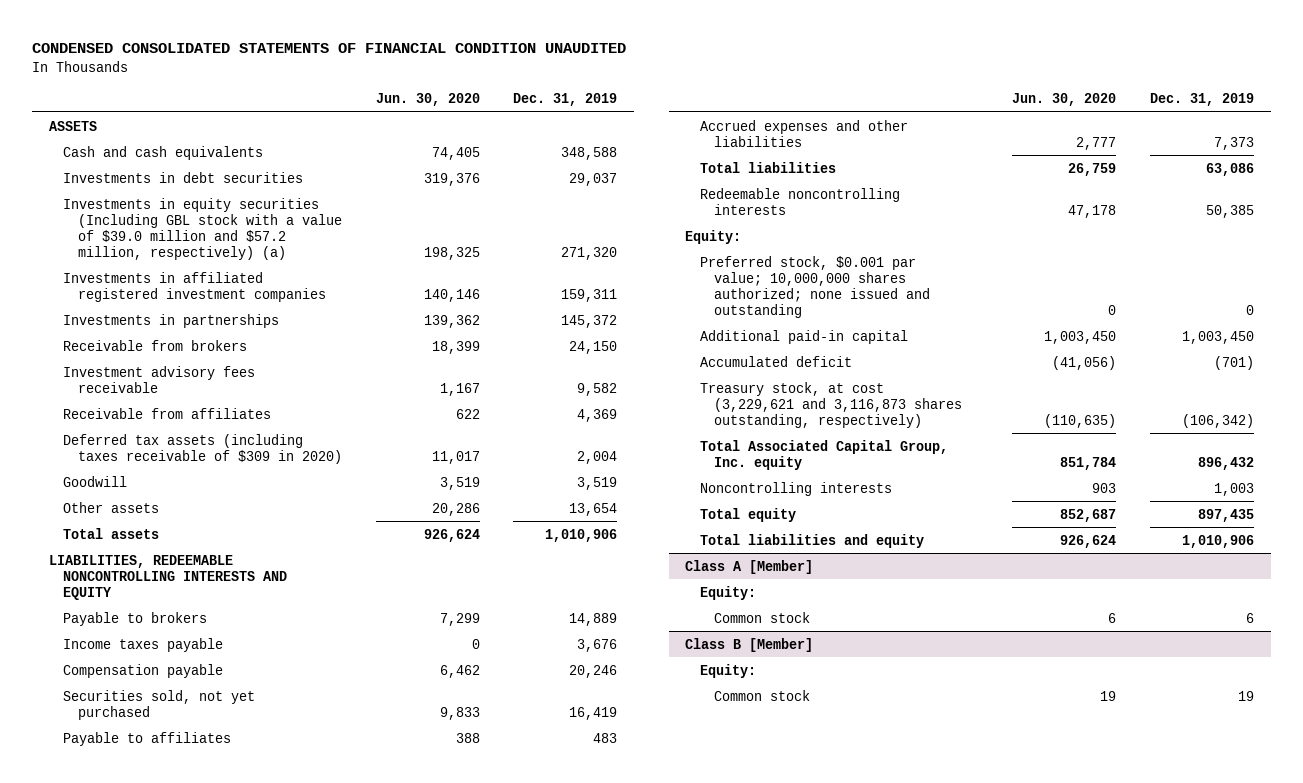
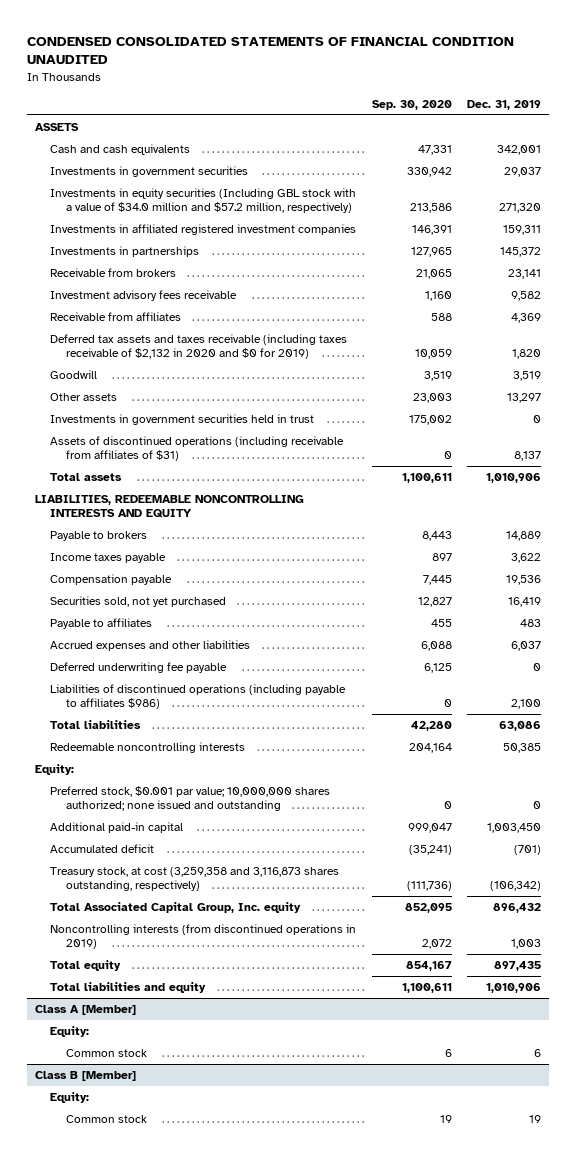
- | Jun. 30, 2020 | Dec. 31, 2019
+ | Sep. 30, 2020 | Dec. 31, 2019
- Cash and cash equivalents | 74,405 | 348,588
- Investments in debt securities | 319,376 | 29,037
- Investments in equity securities (Including GBL stock with a value of $39.0 million and $57.2 million, respectively) (a) | 198,325 | 271,320
+ Cash and cash equivalents | 47,331 | 342,001
+ Investments in government securities | 330,942 | 29,037
+ Investments in equity securities (Including GBL stock with a value of $34.0 million and $57.2 million, respectively) | 213,586 | 271,320
- Receivable from brokers | 18,399 | 24,150
+ Receivable from brokers | 21,065 | 23,141
- Deferred tax assets (including taxes receivable of $309 in 2020) | 11,017 | 2,004
+ Deferred tax assets and taxes receivable (including taxes receivable of $2,132 in 2020 and $0 for 2019) | 10,059 | 1,820
- Other assets | 20,286 | 13,654
+ Other assets | 23,003 | 13,297
+ Investments in government securities held in trust | 175,002 | 0
+ Assets of discontinued operations (including receivable from affiliates of $31) | 0 | 8,137
- Income taxes payable | 0 | 3,676
- Compensation payable | 6,462 | 20,246
+ Income taxes payable | 897 | 3,622
+ Compensation payable | 7,445 | 19,536
- Accrued expenses and other liabilities | 2,777 | 7,373
+ Accrued expenses and other liabilities | 6,088 | 6,037
+ Deferred underwriting fee payable | 6,125 | 0
+ Liabilities of discontinued operations (including payable to affiliates $986) | 0 | 2,100
- Treasury stock, at cost (3,229,621 and 3,116,873 shares outstanding, respectively) | (110,635) | (106,342)
+ Treasury stock, at cost (3,259,358 and 3,116,873 shares outstanding, respectively) | (111,736) | (106,342)
- Noncontrolling interests | 903 | 1,003
+ Noncontrolling interests (from discontinued operations in 2019) | 2,072 | 1,003

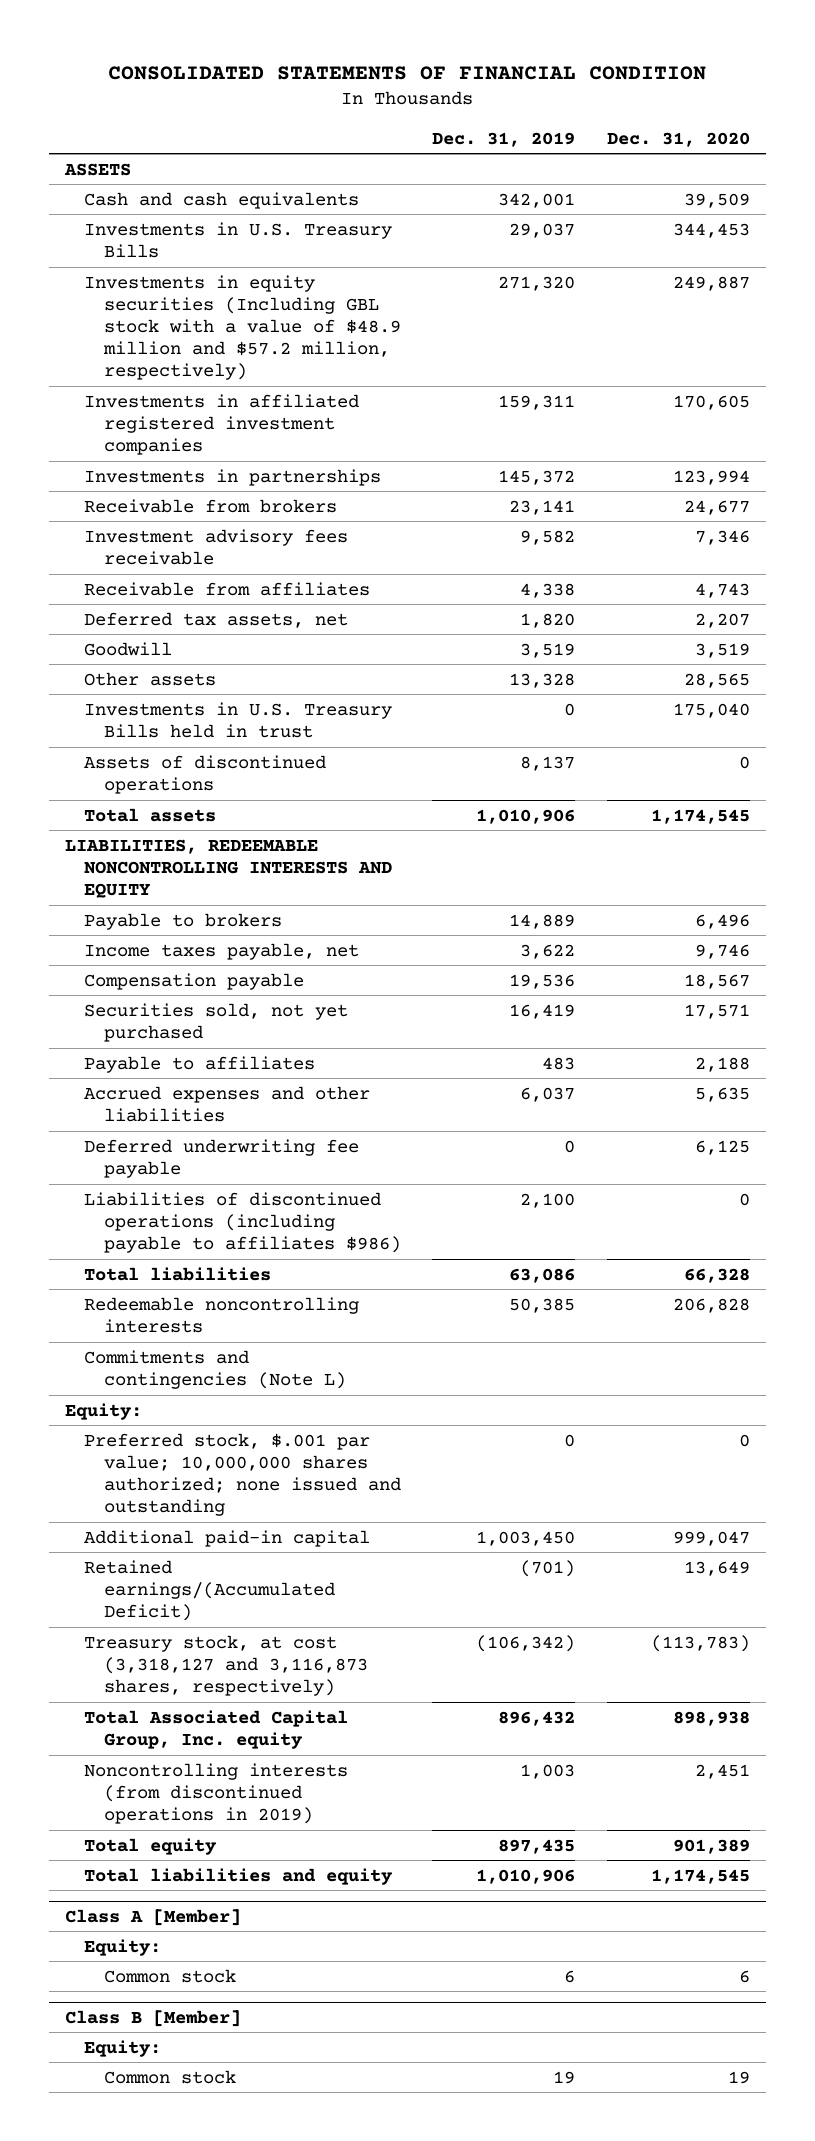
- CONDENSED CONSOLIDATED STATEMENTS OF FINANCIAL CONDITION UNAUDITED
+ CONSOLIDATED STATEMENTS OF FINANCIAL CONDITION
- | Sep. 30, 2020 | Dec. 31, 2019
+ | Dec. 31, 2019 | Dec. 31, 2020
- Investments in government securities | 330,942 | 29,037
- Investments in equity securities (Including GBL stock with a value of $34.0 million and $57.2 million, respectively) | 213,586 | 271,320
+ Investments in U.S. Treasury Bills | 29,037 | 344,453
+ Investments in equity securities (Including GBL stock with a value of $48.9 million and $57.2 million, respectively) | 271,320 | 249,887
- Receivable from affiliates | 588 | 4,369
- Deferred tax assets and taxes receivable (including taxes receivable of $2,132 in 2020 and $0 for 2019) | 10,059 | 1,820
+ Receivable from affiliates | 4,338 | 4,743
+ Deferred tax assets, net | 1,820 | 2,207
- Other assets | 23,003 | 13,297
- Investments in government securities held in trust | 175,002 | 0
- Assets of discontinued operations (including receivable from affiliates of $31) | 0 | 8,137
+ Other assets | 13,328 | 28,565
+ Investments in U.S. Treasury Bills held in trust | 0 | 175,040
+ Assets of discontinued operations | 8,137 | 0
- Income taxes payable | 897 | 3,622
+ Income taxes payable, net | 3,622 | 9,746
+ Commitments and contingencies (Note L)
- Preferred stock, $0.001 par value; 10,000,000 shares authorized; none issued and outstanding | 0 | 0
+ Preferred stock, $.001 par value; 10,000,000 shares authorized; none issued and outstanding | 0 | 0
- Accumulated deficit | (35,241) | (701)
- Treasury stock, at cost (3,259,358 and 3,116,873 shares outstanding, respectively) | (111,736) | (106,342)
+ Retained earnings/(Accumulated Deficit) | (701) | 13,649
+ Treasury stock, at cost (3,318,127 and 3,116,873 shares, respectively) | (106,342) | (113,783)

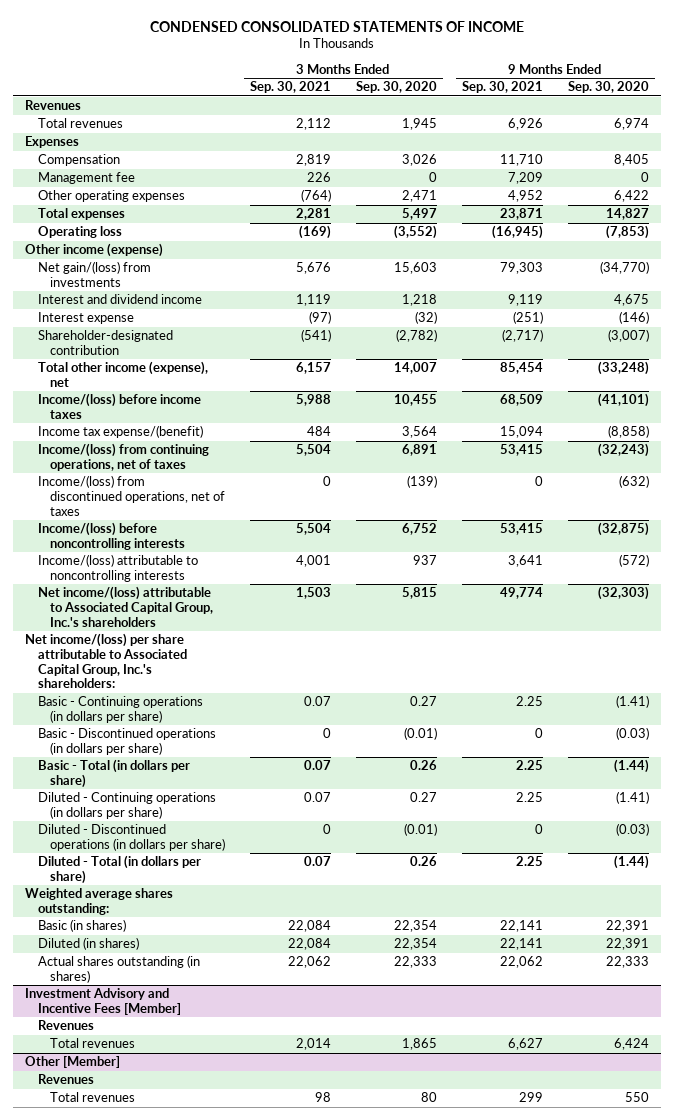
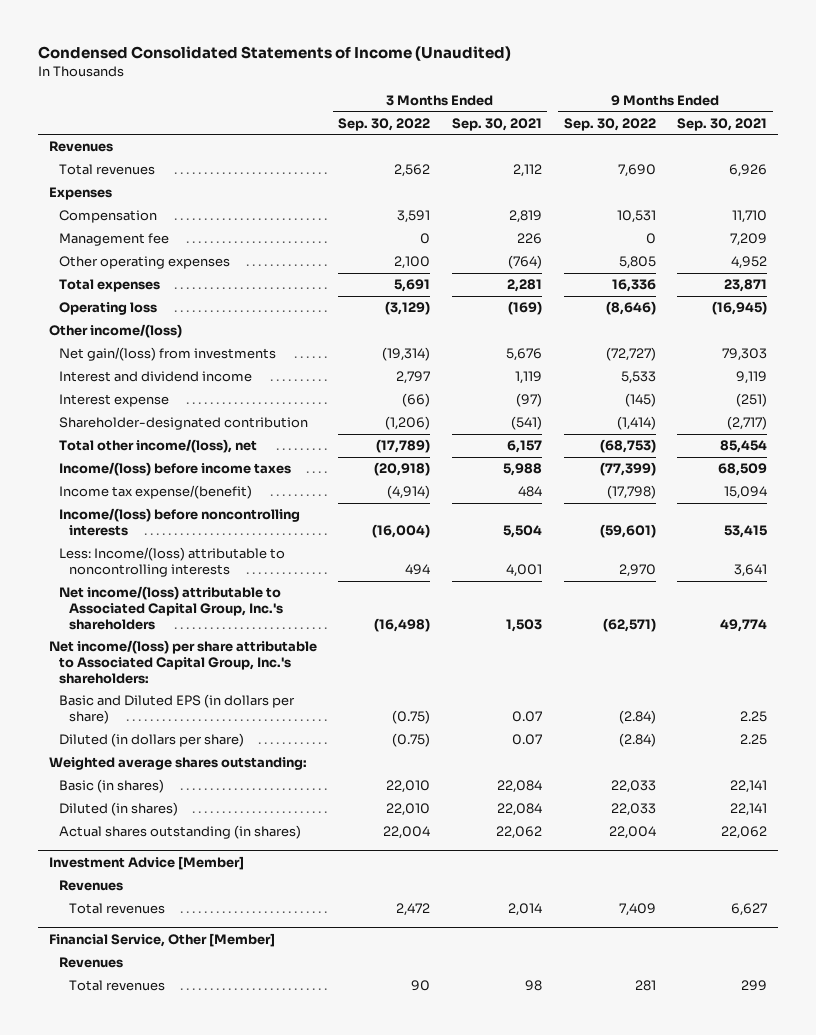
- CONDENSED CONSOLIDATED STATEMENTS OF INCOME
+ Condensed Consolidated Statements of Income (Unaudited)
- | 3 Months Ended Sep. 30, 2021 | 3 Months Ended Sep. 30, 2020 | 9 Months Ended Sep. 30, 2021 | 9 Months Ended Sep. 30, 2020
+ | 3 Months Ended Sep. 30, 2022 | 3 Months Ended Sep. 30, 2021 | 9 Months Ended Sep. 30, 2022 | 9 Months Ended Sep. 30, 2021
- Other income (expense)
+ Other income/(loss)
- Total other income (expense), net | 6,157 | 14,007 | 85,454 | (33,248)
+ Total other income/(loss), net | (17,789) | 6,157 | (68,753) | 85,454
- Income/(loss) from continuing operations, net of taxes | 5,504 | 6,891 | 53,415 | (32,243)
- Income/(loss) from discontinued operations, net of taxes | 0 | (139) | 0 | (632)
- Income/(loss) attributable to noncontrolling interests | 4,001 | 937 | 3,641 | (572)
+ Less: Income/(loss) attributable to noncontrolling interests | 494 | 4,001 | 2,970 | 3,641
- Basic - Continuing operations (in dollars per share) | 0.07 | 0.27 | 2.25 | (1.41)
- Basic - Discontinued operations (in dollars per share) | 0 | (0.01) | 0 | (0.03)
- Basic - Total (in dollars per share) | 0.07 | 0.26 | 2.25 | (1.44)
- Diluted - Continuing operations (in dollars per share) | 0.07 | 0.27 | 2.25 | (1.41)
- Diluted - Discontinued operations (in dollars per share) | 0 | (0.01) | 0 | (0.03)
- Diluted - Total (in dollars per share) | 0.07 | 0.26 | 2.25 | (1.44)
+ Basic and Diluted EPS (in dollars per share) | (0.75) | 0.07 | (2.84) | 2.25
+ Diluted (in dollars per share) | (0.75) | 0.07 | (2.84) | 2.25
- Investment Advisory and Incentive Fees [Member]
+ Investment Advice [Member]
- Other [Member]
+ Financial Service, Other [Member]

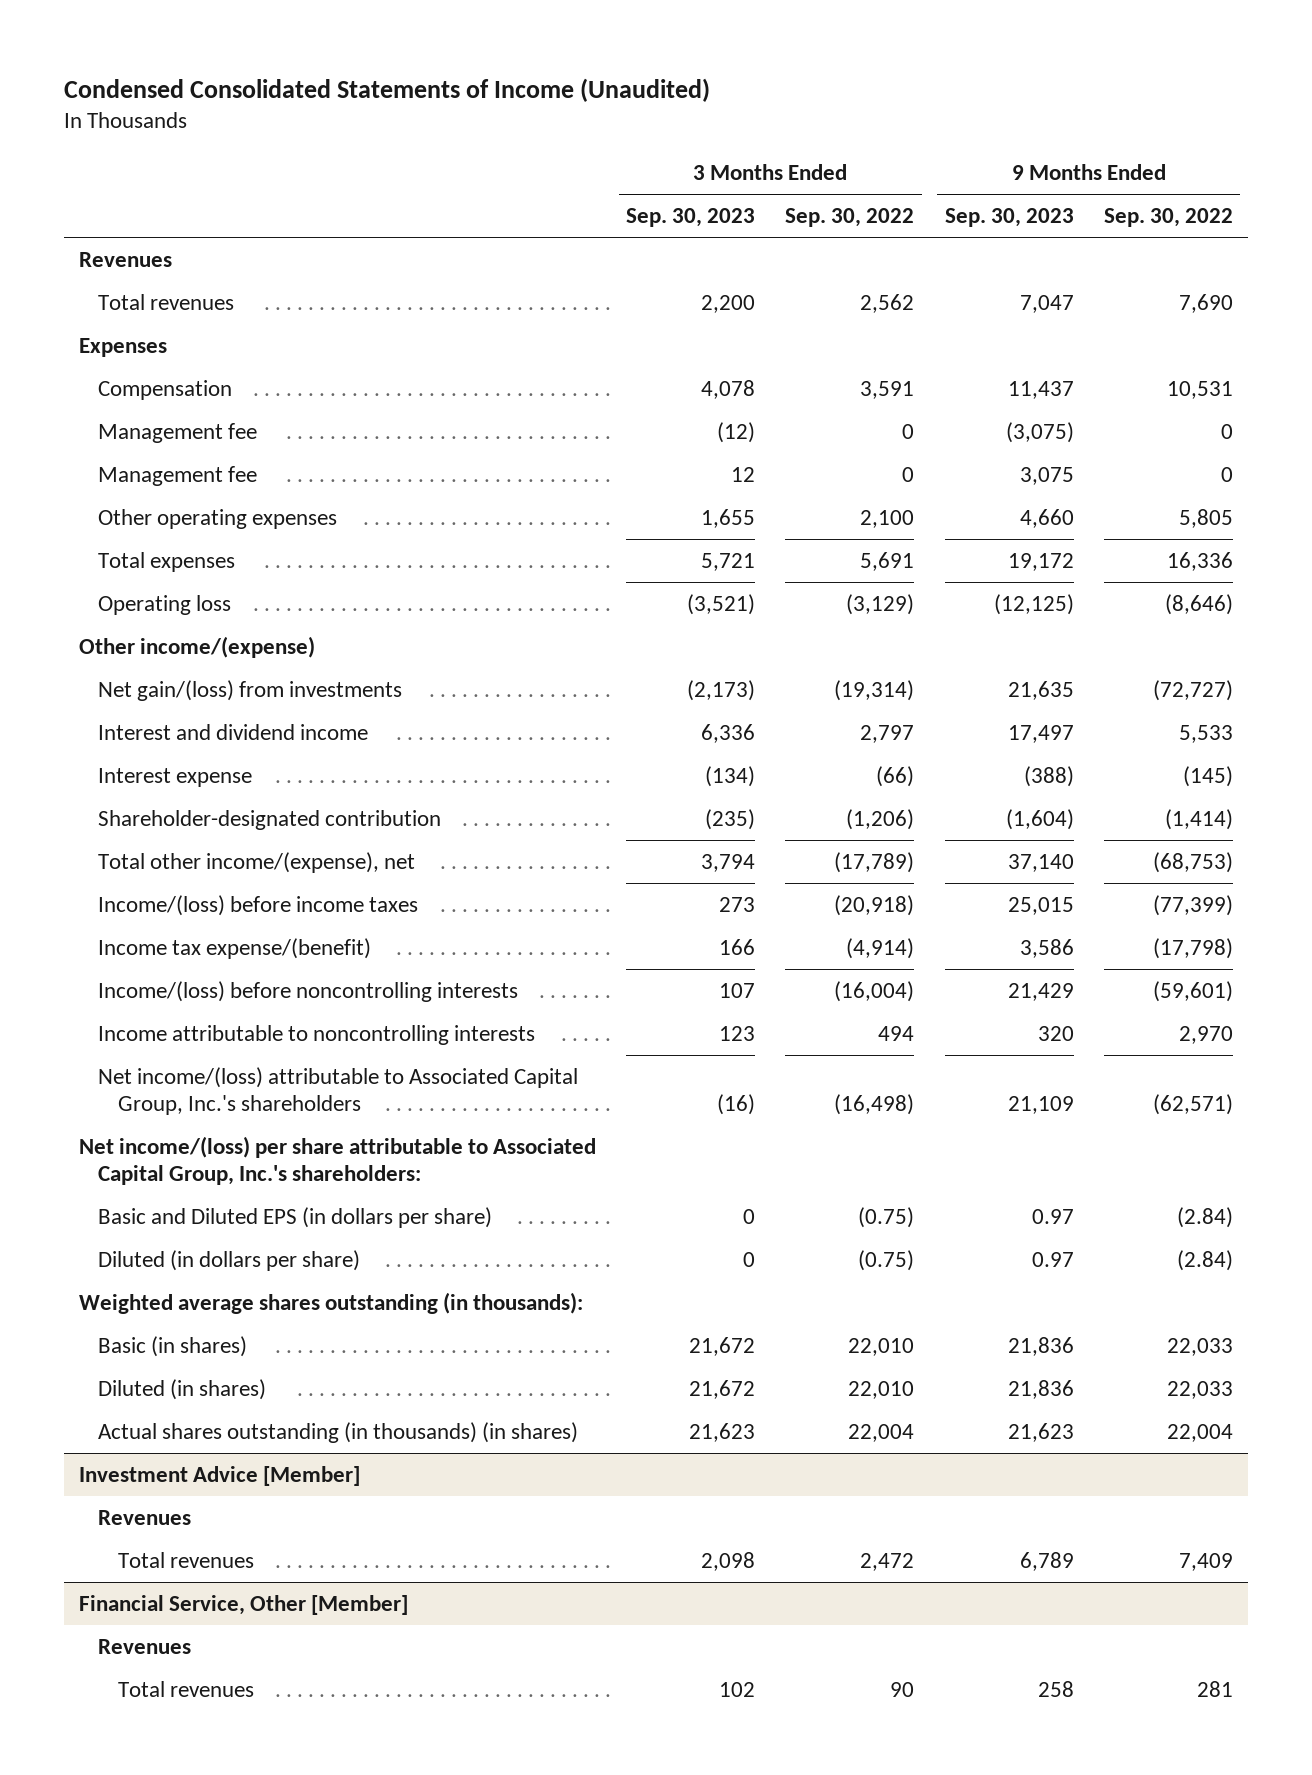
- | 3 Months Ended Sep. 30, 2022 | 3 Months Ended Sep. 30, 2021 | 9 Months Ended Sep. 30, 2022 | 9 Months Ended Sep. 30, 2021
+ | 3 Months Ended Sep. 30, 2023 | 3 Months Ended Sep. 30, 2022 | 9 Months Ended Sep. 30, 2023 | 9 Months Ended Sep. 30, 2022
+ Management fee | 12 | 0 | 3,075 | 0
- Other income/(loss)
+ Other income/(expense)
- Total other income/(loss), net | (17,789) | 6,157 | (68,753) | 85,454
+ Total other income/(expense), net | 3,794 | (17,789) | 37,140 | (68,753)
- Less: Income/(loss) attributable to noncontrolling interests | 494 | 4,001 | 2,970 | 3,641
+ Income attributable to noncontrolling interests | 123 | 494 | 320 | 2,970
- Weighted average shares outstanding:
+ Weighted average shares outstanding (in thousands):
- Actual shares outstanding (in shares) | 22,004 | 22,062 | 22,004 | 22,062
+ Actual shares outstanding (in thousands) (in shares) | 21,623 | 22,004 | 21,623 | 22,004

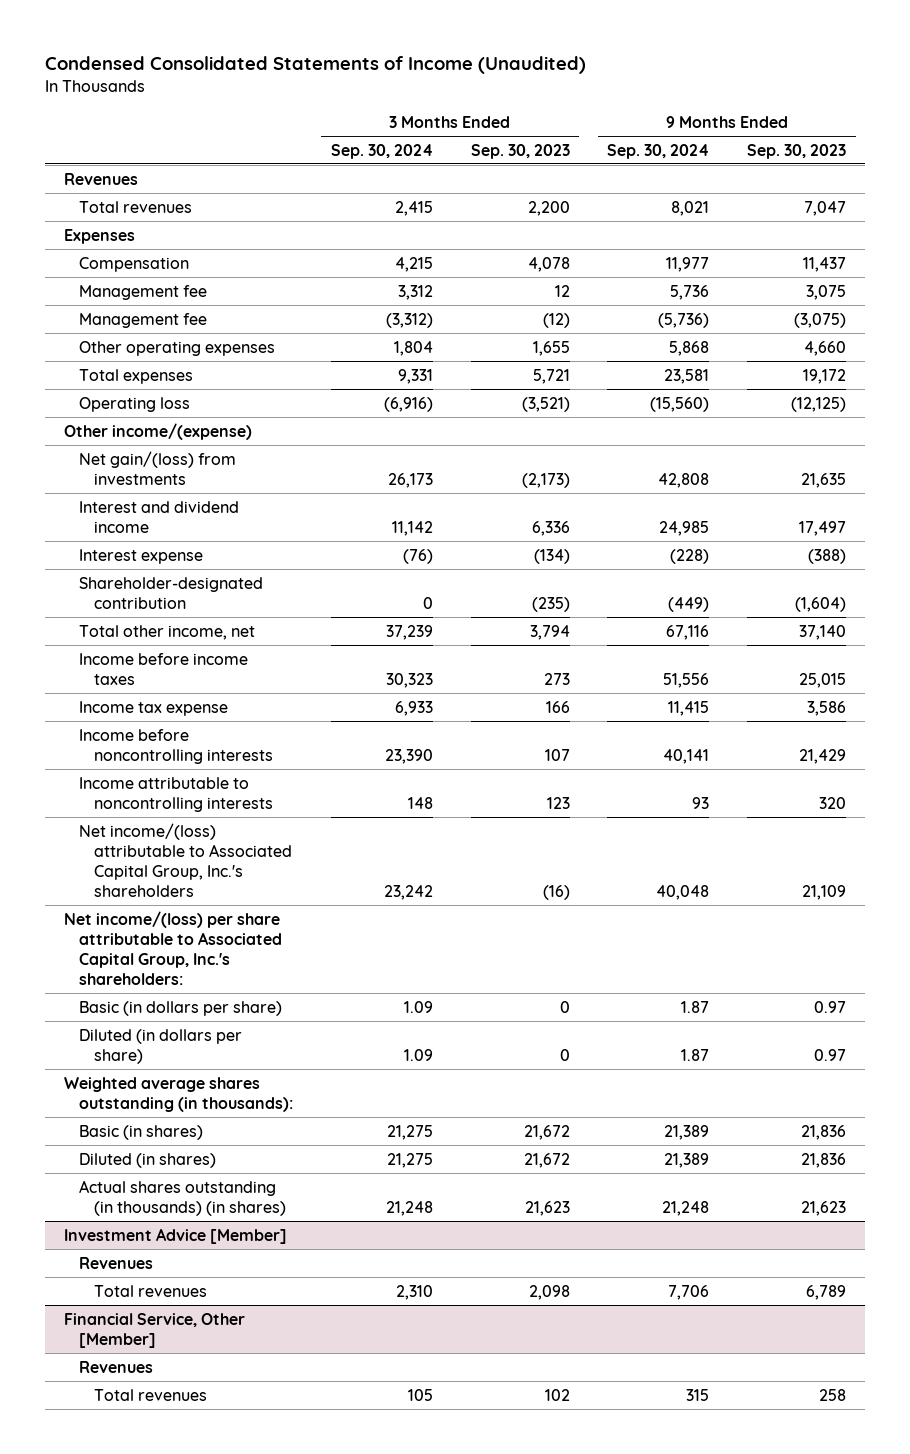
- | 3 Months Ended Sep. 30, 2023 | 3 Months Ended Sep. 30, 2022 | 9 Months Ended Sep. 30, 2023 | 9 Months Ended Sep. 30, 2022
+ | 3 Months Ended Sep. 30, 2024 | 3 Months Ended Sep. 30, 2023 | 9 Months Ended Sep. 30, 2024 | 9 Months Ended Sep. 30, 2023
moved down: Management fee | (3,312) | (12) | (5,736) | (3,075)
- Total other income/(expense), net | 3,794 | (17,789) | 37,140 | (68,753)
- Income/(loss) before income taxes | 273 | (20,918) | 25,015 | (77,399)
- Income tax expense/(benefit) | 166 | (4,914) | 3,586 | (17,798)
- Income/(loss) before noncontrolling interests | 107 | (16,004) | 21,429 | (59,601)
+ Total other income, net | 37,239 | 3,794 | 67,116 | 37,140
+ Income before income taxes | 30,323 | 273 | 51,556 | 25,015
+ Income tax expense | 6,933 | 166 | 11,415 | 3,586
+ Income before noncontrolling interests | 23,390 | 107 | 40,141 | 21,429
- Basic and Diluted EPS (in dollars per share) | 0 | (0.75) | 0.97 | (2.84)
+ Basic (in dollars per share) | 1.09 | 0 | 1.87 | 0.97

